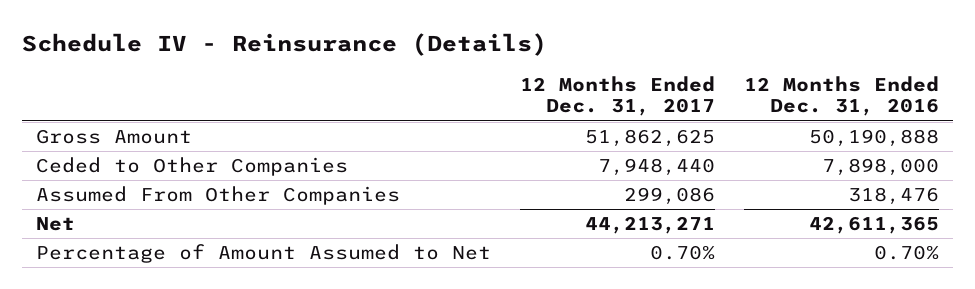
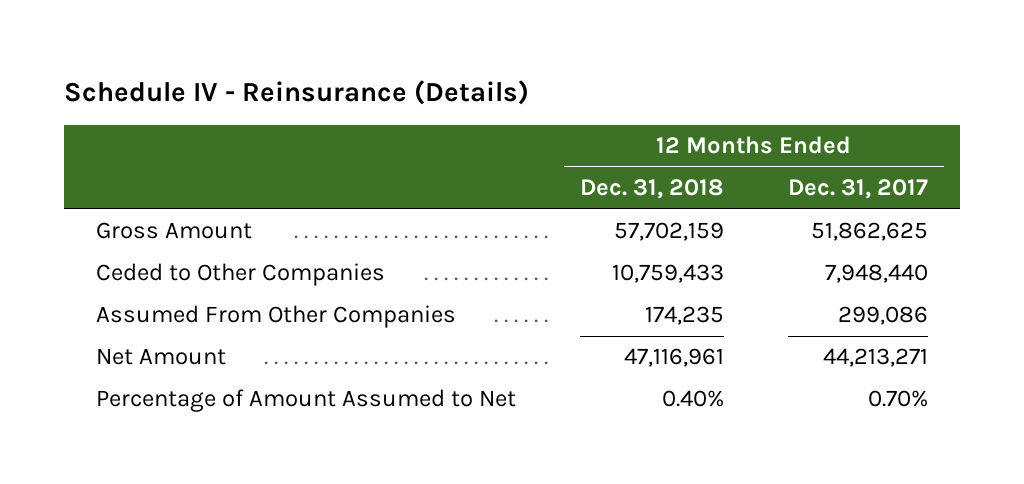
- | 12 Months Ended Dec. 31, 2017 | 12 Months Ended Dec. 31, 2016
+ | 12 Months Ended Dec. 31, 2018 | 12 Months Ended Dec. 31, 2017
- Net | 44,213,271 | 42,611,365
+ Net Amount | 47,116,961 | 44,213,271

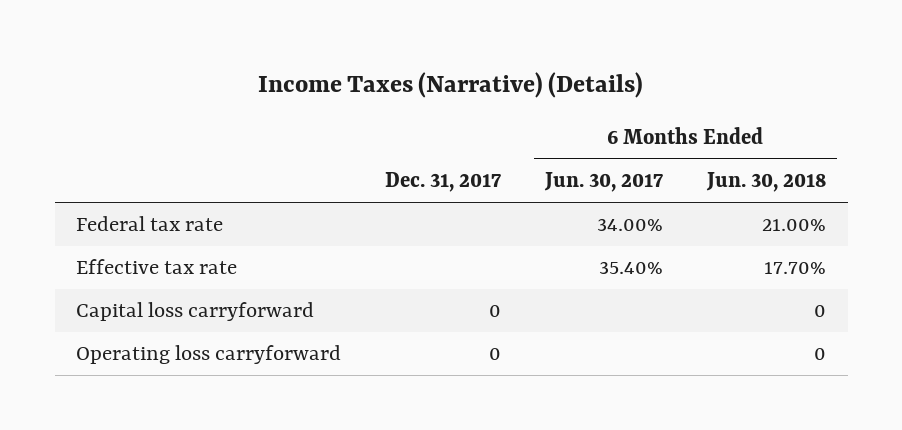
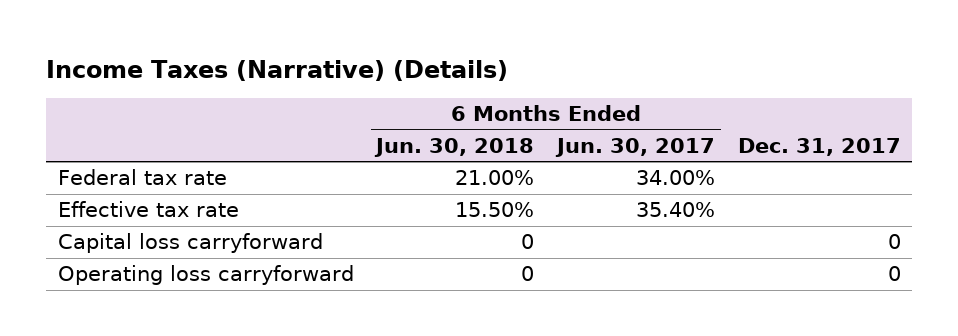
- | Dec. 31, 2017 | 6 Months Ended Jun. 30, 2017 | 6 Months Ended Jun. 30, 2018
+ | 6 Months Ended Jun. 30, 2018 | 6 Months Ended Jun. 30, 2017 | Dec. 31, 2017
- Effective tax rate | | 35.40% | 17.70%
+ Effective tax rate | 15.50% | 35.40% |

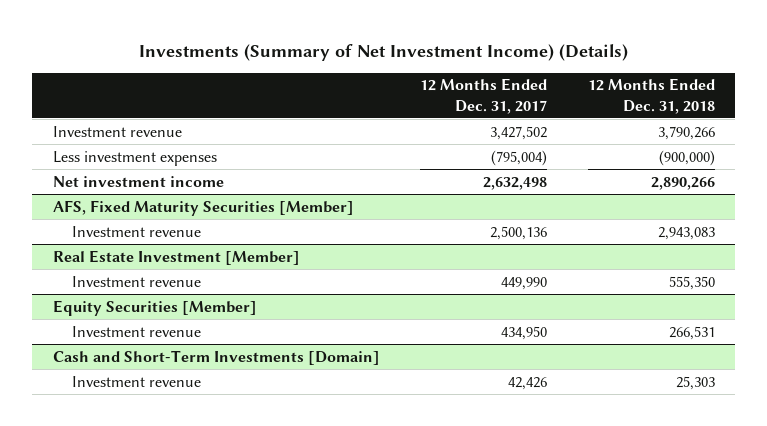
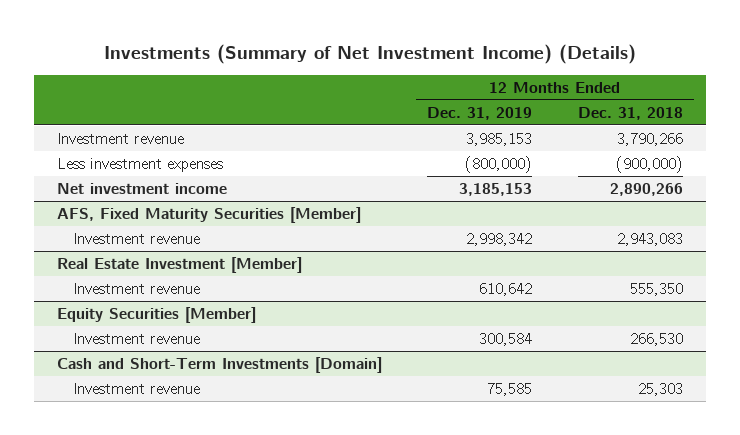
- | 12 Months Ended Dec. 31, 2017 | 12 Months Ended Dec. 31, 2018
+ | 12 Months Ended Dec. 31, 2019 | 12 Months Ended Dec. 31, 2018
@ Equity Securities [Member]
- Investment revenue | 434,950 | 266,531
+ Investment revenue | 300,584 | 266,530

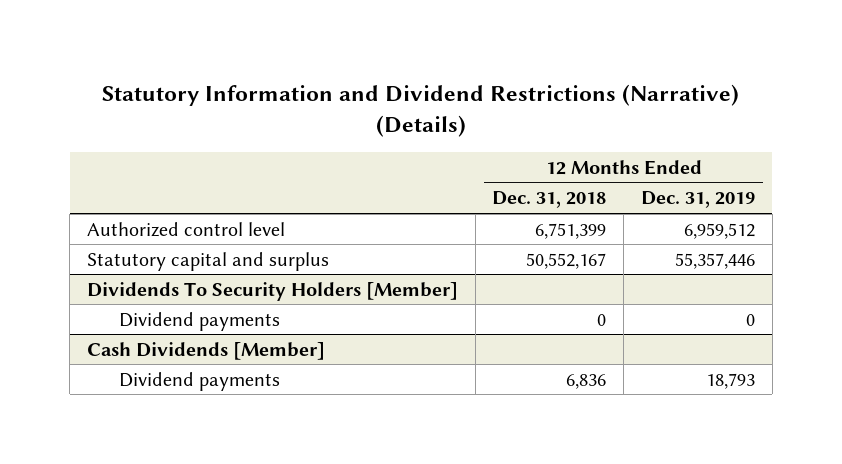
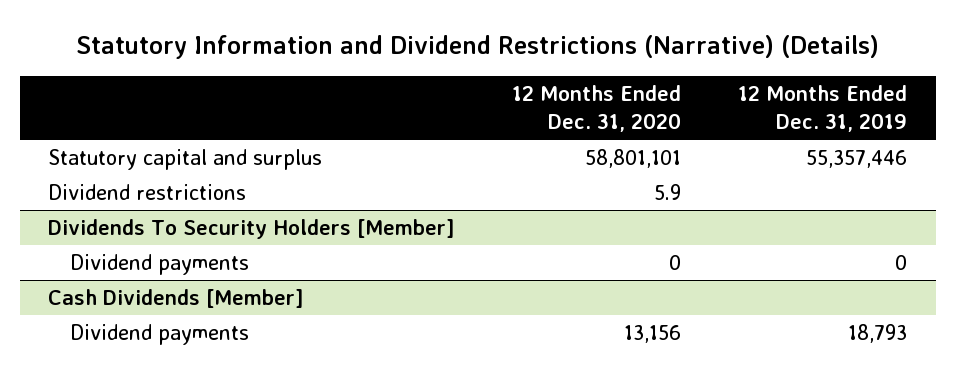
- | 12 Months Ended Dec. 31, 2018 | 12 Months Ended Dec. 31, 2019
+ | 12 Months Ended Dec. 31, 2020 | 12 Months Ended Dec. 31, 2019
- Authorized control level | 6,751,399 | 6,959,512
+ Dividend restrictions | 5.9 |

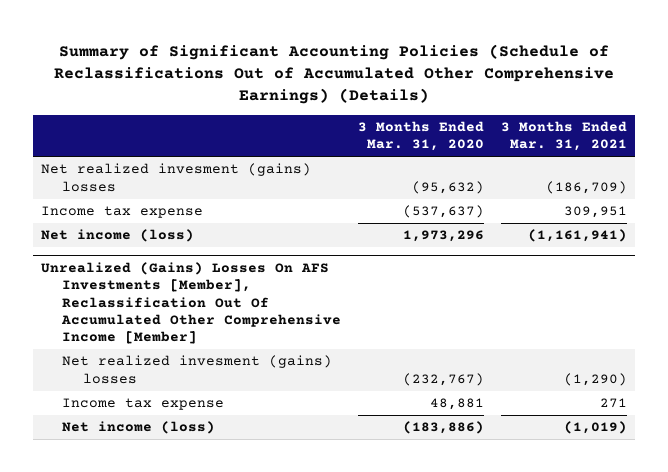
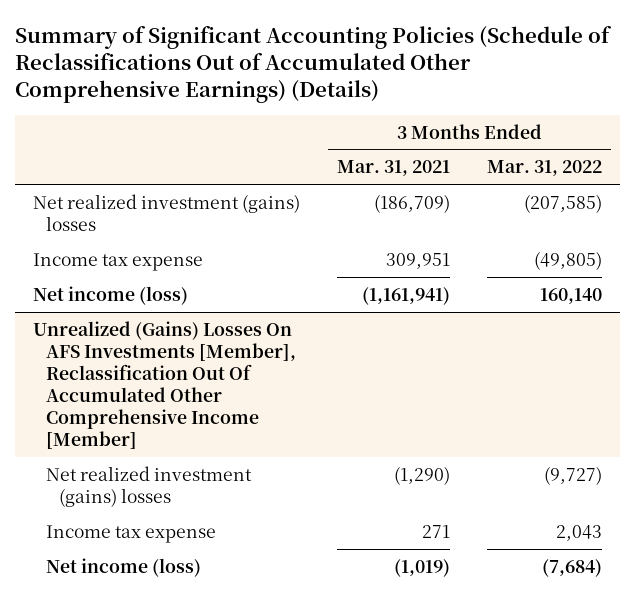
- | 3 Months Ended Mar. 31, 2020 | 3 Months Ended Mar. 31, 2021
+ | 3 Months Ended Mar. 31, 2021 | 3 Months Ended Mar. 31, 2022
- Net realized invesment (gains) losses | (95,632) | (186,709)
+ Net realized investment (gains) losses | (186,709) | (207,585)
@ Unrealized (Gains) Losses On AFS Investments [Member], Reclassification Out Of Accumulated Other Comprehensive Income [Member]
- Net realized invesment (gains) losses | (232,767) | (1,290)
+ Net realized investment (gains) losses | (1,290) | (9,727)

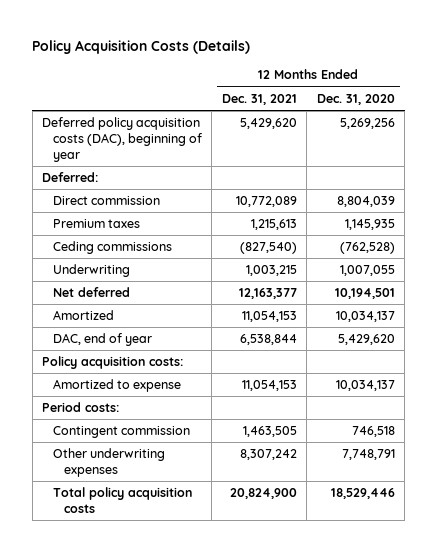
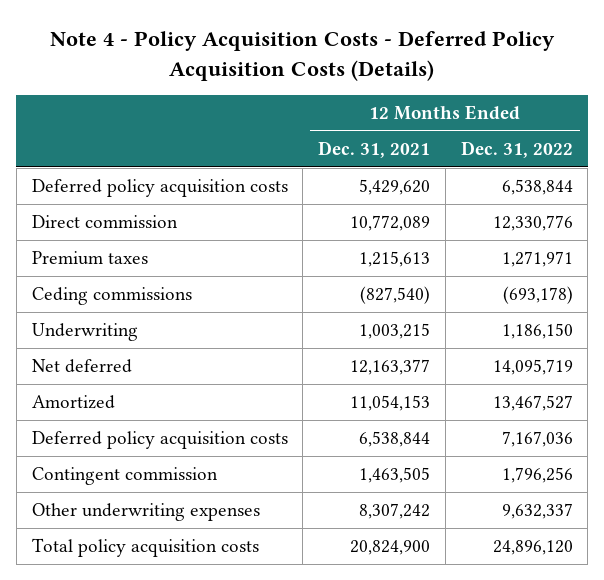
- Policy Acquisition Costs (Details)
+ Note 4 - Policy Acquisition Costs - Deferred Policy Acquisition Costs (Details)
- | 12 Months Ended Dec. 31, 2021 | 12 Months Ended Dec. 31, 2020
+ | 12 Months Ended Dec. 31, 2021 | 12 Months Ended Dec. 31, 2022
- Deferred policy acquisition costs (DAC), beginning of year | 5,429,620 | 5,269,256
- Deferred:
+ Deferred policy acquisition costs | 5,429,620 | 6,538,844
- DAC, end of year | 6,538,844 | 5,429,620
- Policy acquisition costs:
- Amortized to expense | 11,054,153 | 10,034,137
- Period costs:
+ Deferred policy acquisition costs | 6,538,844 | 7,167,036

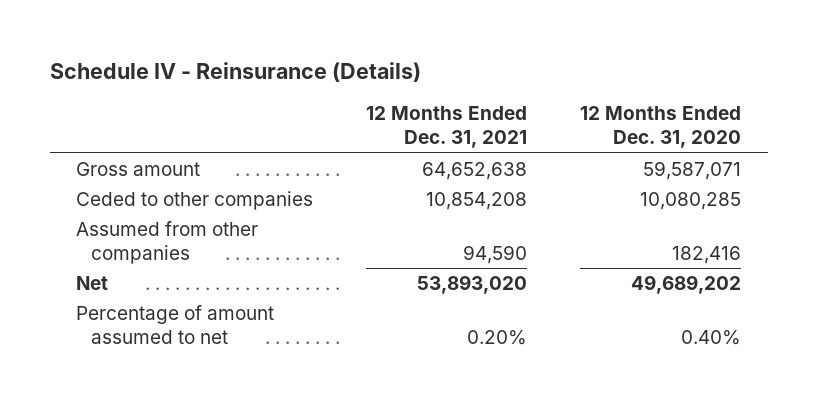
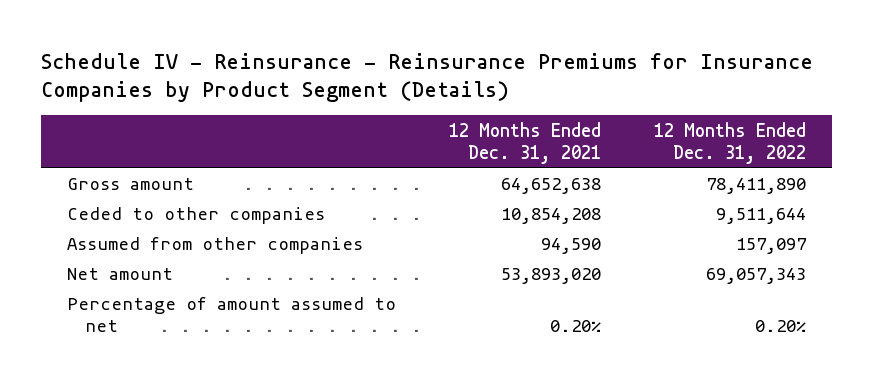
- Schedule IV - Reinsurance (Details)
+ Schedule IV - Reinsurance - Reinsurance Premiums for Insurance Companies by Product Segment (Details)
- | 12 Months Ended Dec. 31, 2021 | 12 Months Ended Dec. 31, 2020
+ | 12 Months Ended Dec. 31, 2021 | 12 Months Ended Dec. 31, 2022
- Net | 53,893,020 | 49,689,202
+ Net amount | 53,893,020 | 69,057,343

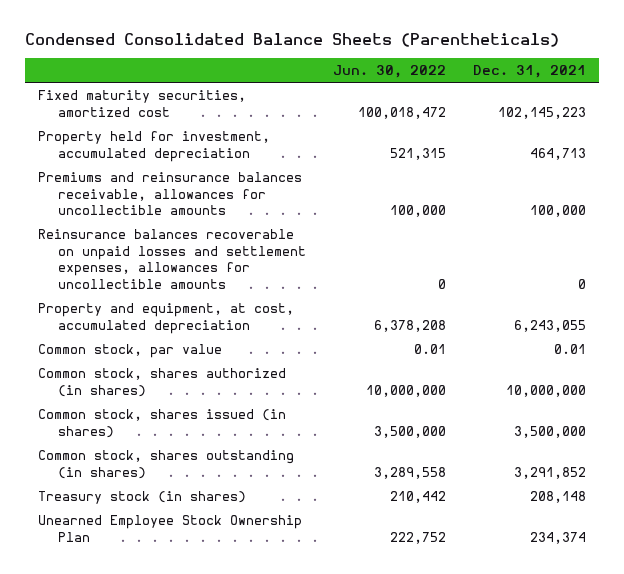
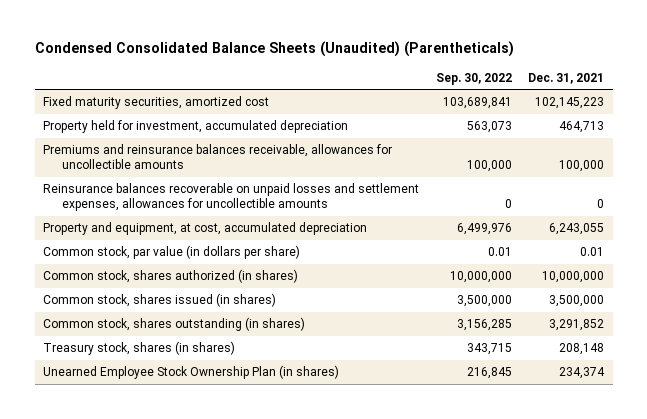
- Condensed Consolidated Balance Sheets (Parentheticals)
+ Condensed Consolidated Balance Sheets (Unaudited) (Parentheticals)
- | Jun. 30, 2022 | Dec. 31, 2021
+ | Sep. 30, 2022 | Dec. 31, 2021
- Common stock, par value | 0.01 | 0.01
+ Common stock, par value (in dollars per share) | 0.01 | 0.01
- Treasury stock (in shares) | 210,442 | 208,148
- Unearned Employee Stock Ownership Plan | 222,752 | 234,374
+ Treasury stock, shares (in shares) | 343,715 | 208,148
+ Unearned Employee Stock Ownership Plan (in shares) | 216,845 | 234,374

